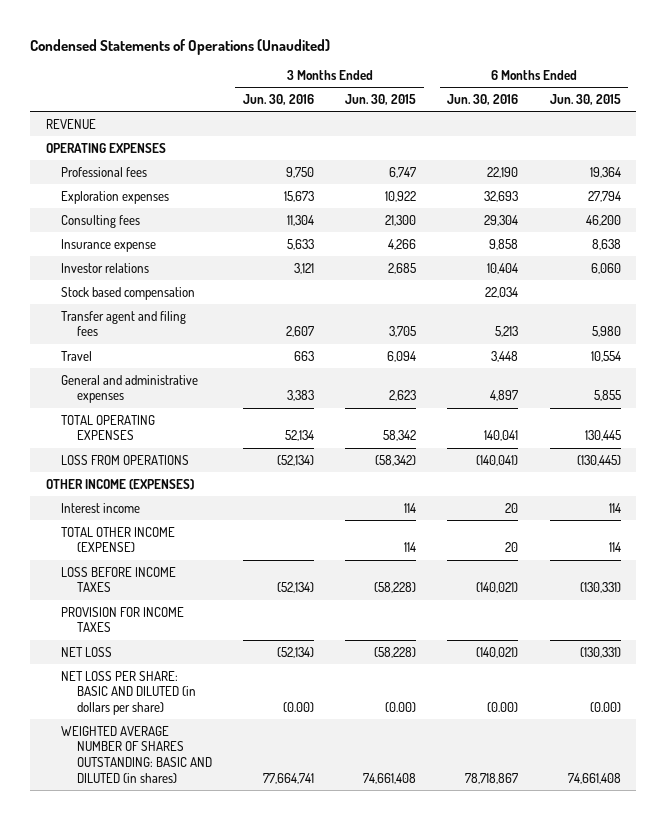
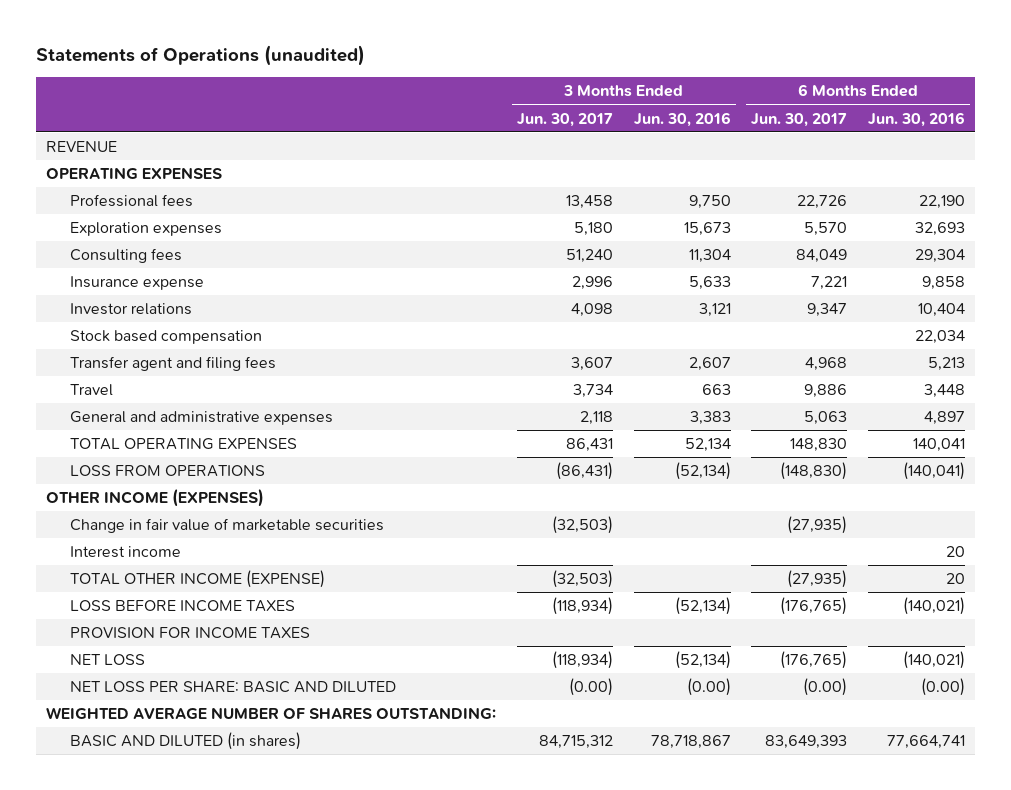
- Condensed Statements of Operations (Unaudited)
+ Statements of Operations (unaudited)
- | 3 Months Ended Jun. 30, 2016 | 3 Months Ended Jun. 30, 2015 | 6 Months Ended Jun. 30, 2016 | 6 Months Ended Jun. 30, 2015
+ | 3 Months Ended Jun. 30, 2017 | 3 Months Ended Jun. 30, 2016 | 6 Months Ended Jun. 30, 2017 | 6 Months Ended Jun. 30, 2016
+ Change in fair value of marketable securities | (32,503) | | (27,935) |
- NET LOSS PER SHARE: BASIC AND DILUTED (in dollars per share) | (0.00) | (0.00) | (0.00) | (0.00)
- WEIGHTED AVERAGE NUMBER OF SHARES OUTSTANDING: BASIC AND DILUTED (in shares) | 77,664,741 | 74,661,408 | 78,718,867 | 74,661,408
+ NET LOSS PER SHARE: BASIC AND DILUTED | (0.00) | (0.00) | (0.00) | (0.00)
+ WEIGHTED AVERAGE NUMBER OF SHARES OUTSTANDING:
+ BASIC AND DILUTED (in shares) | 84,715,312 | 78,718,867 | 83,649,393 | 77,664,741

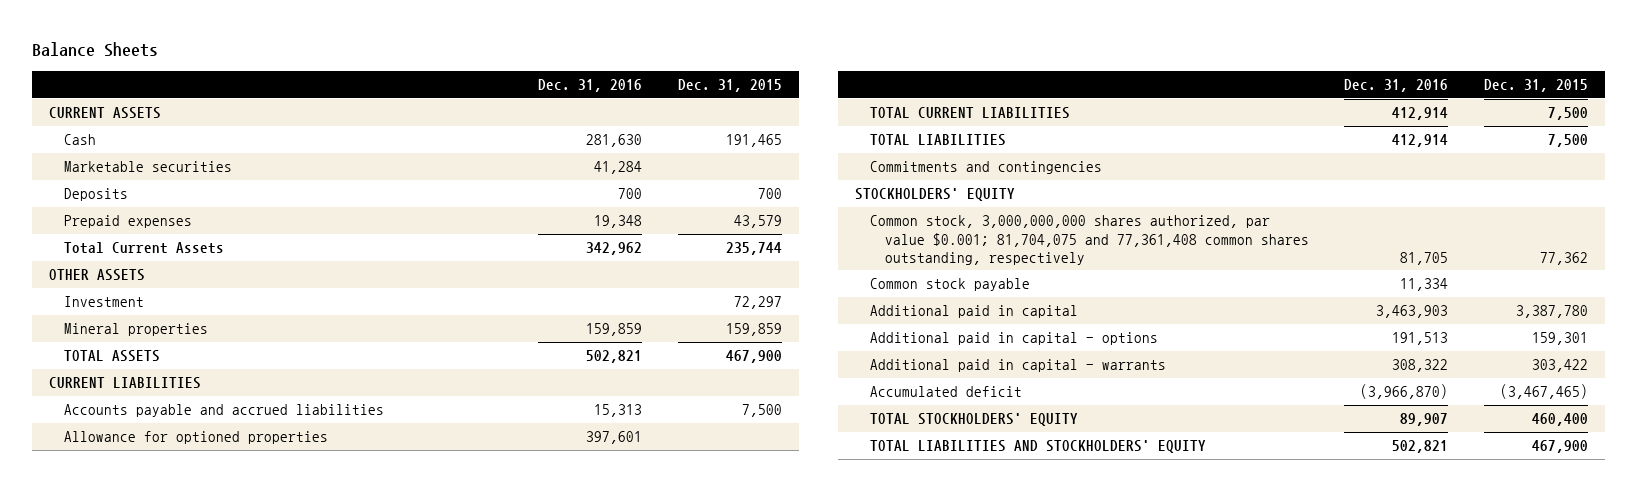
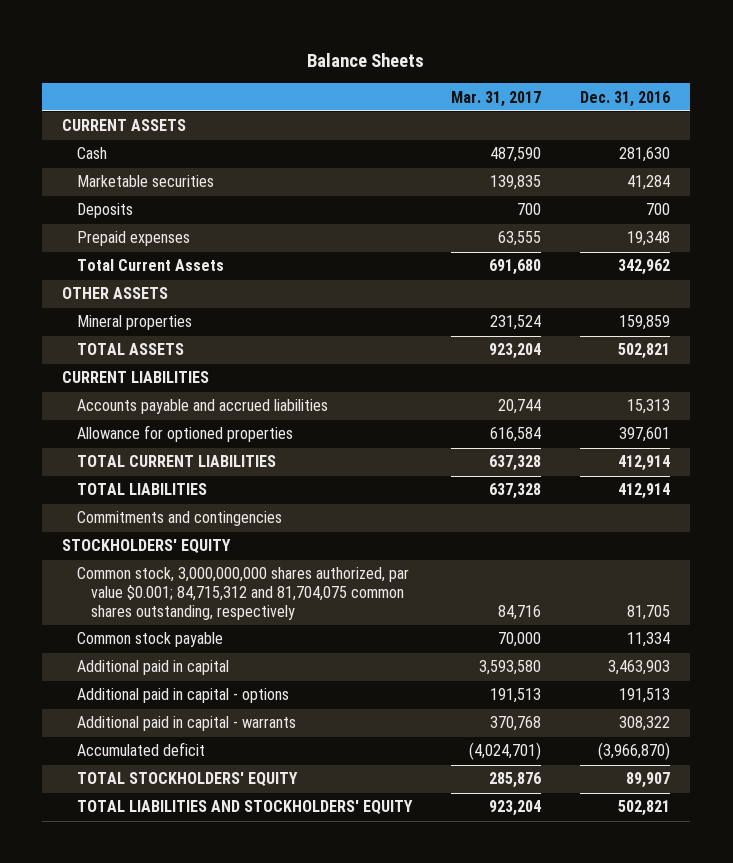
- | Dec. 31, 2016 | Dec. 31, 2015
+ | Mar. 31, 2017 | Dec. 31, 2016
- Investment | | 72,297
- Common stock, 3,000,000,000 shares authorized, par value $0.001; 81,704,075 and 77,361,408 common shares outstanding, respectively | 81,705 | 77,362
+ Common stock, 3,000,000,000 shares authorized, par value $0.001; 84,715,312 and 81,704,075 common shares outstanding, respectively | 84,716 | 81,705

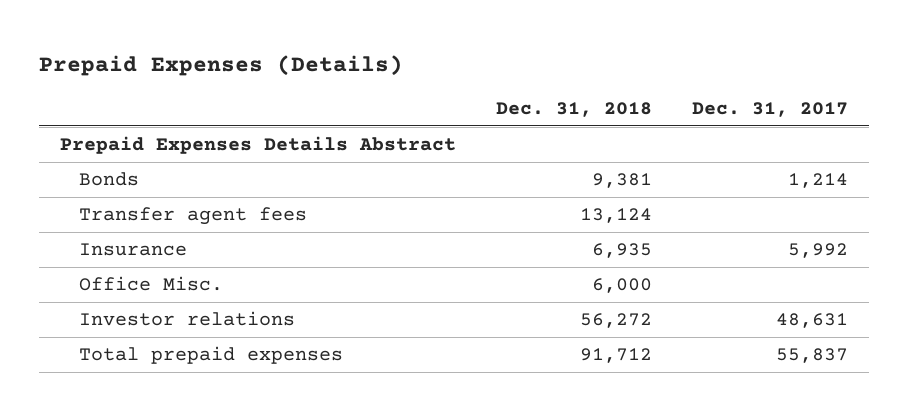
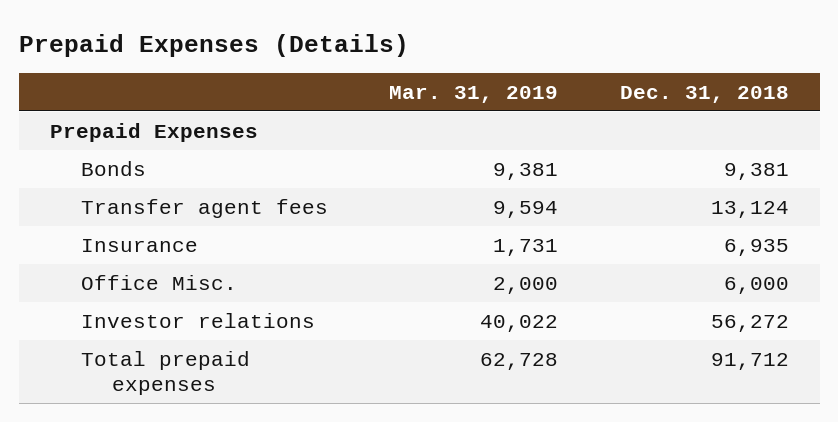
- | Dec. 31, 2018 | Dec. 31, 2017
+ | Mar. 31, 2019 | Dec. 31, 2018
- Prepaid Expenses Details Abstract
+ Prepaid Expenses

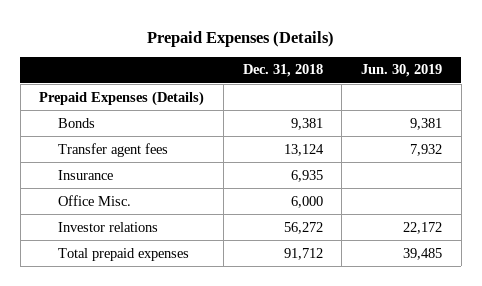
- | Mar. 31, 2019 | Dec. 31, 2018
+ | Dec. 31, 2018 | Jun. 30, 2019
- Prepaid Expenses
+ Prepaid Expenses (Details)

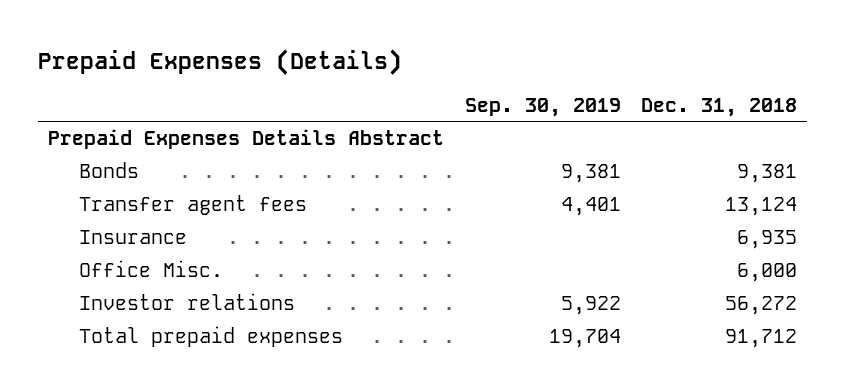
- | Dec. 31, 2018 | Jun. 30, 2019
+ | Sep. 30, 2019 | Dec. 31, 2018
- Prepaid Expenses (Details)
+ Prepaid Expenses Details Abstract

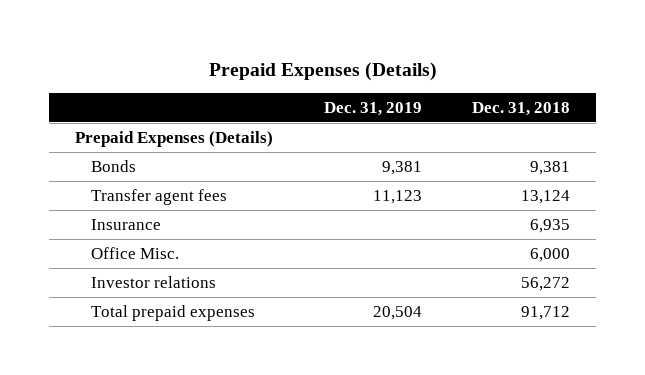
- | Sep. 30, 2019 | Dec. 31, 2018
+ | Dec. 31, 2019 | Dec. 31, 2018
- Prepaid Expenses Details Abstract
+ Prepaid Expenses (Details)

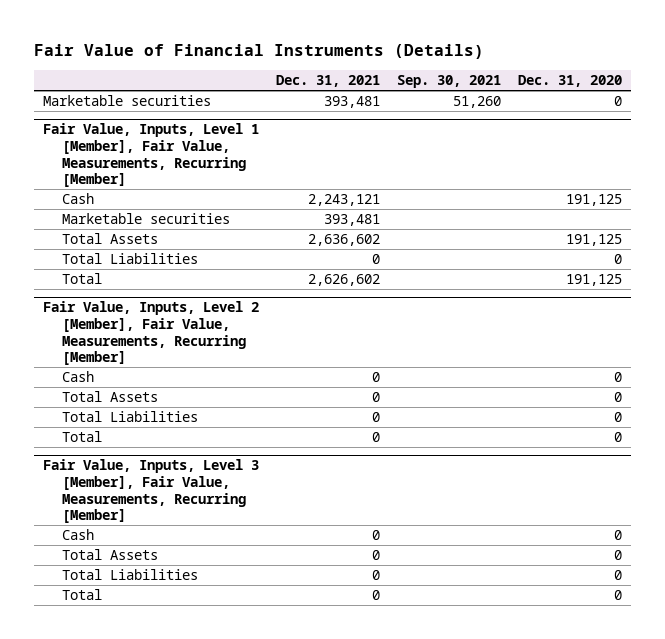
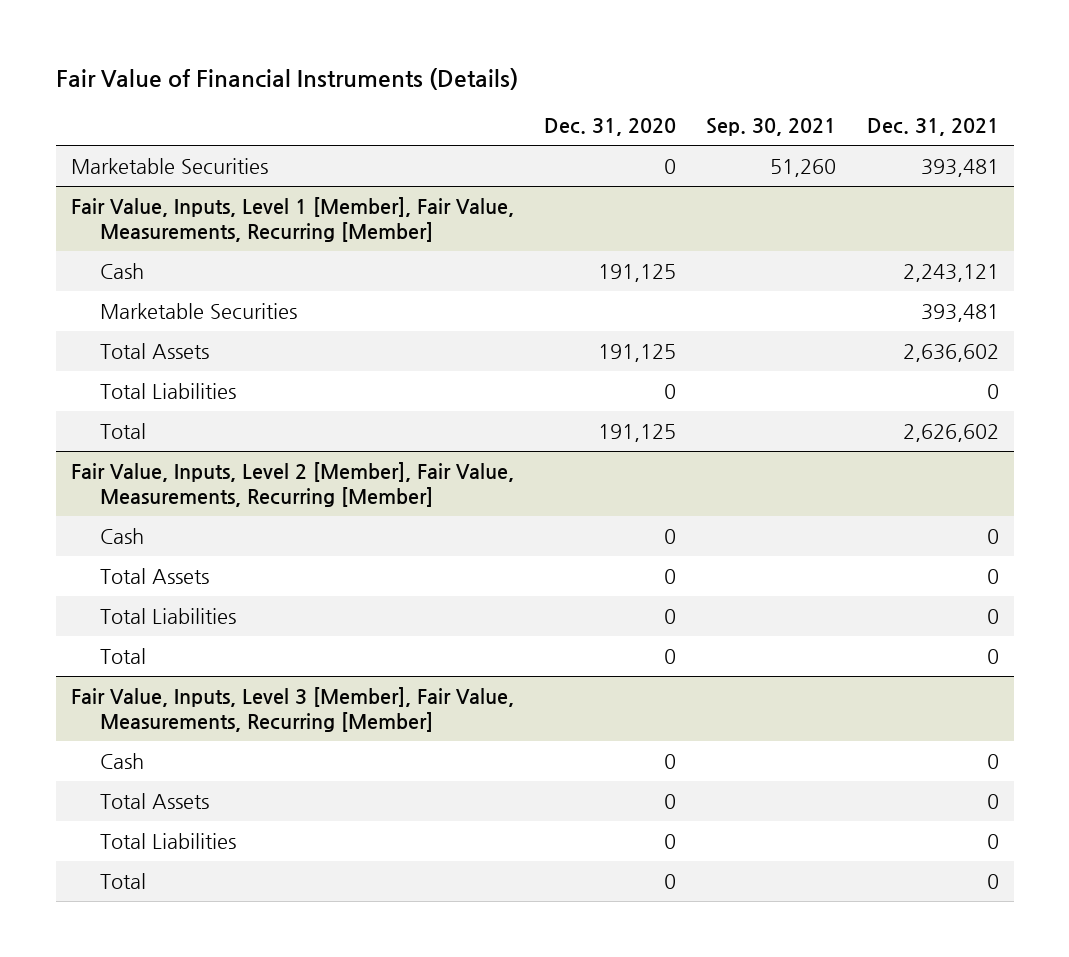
- | Dec. 31, 2021 | Sep. 30, 2021 | Dec. 31, 2020
+ | Dec. 31, 2020 | Sep. 30, 2021 | Dec. 31, 2021
- Marketable securities | 393,481 | 51,260 | 0
+ Marketable Securities | 0 | 51,260 | 393,481
@ Fair Value, Inputs, Level 1 [Member], Fair Value, Measurements, Recurring [Member]
- Marketable securities | 393,481 | |
+ Marketable Securities | | | 393,481

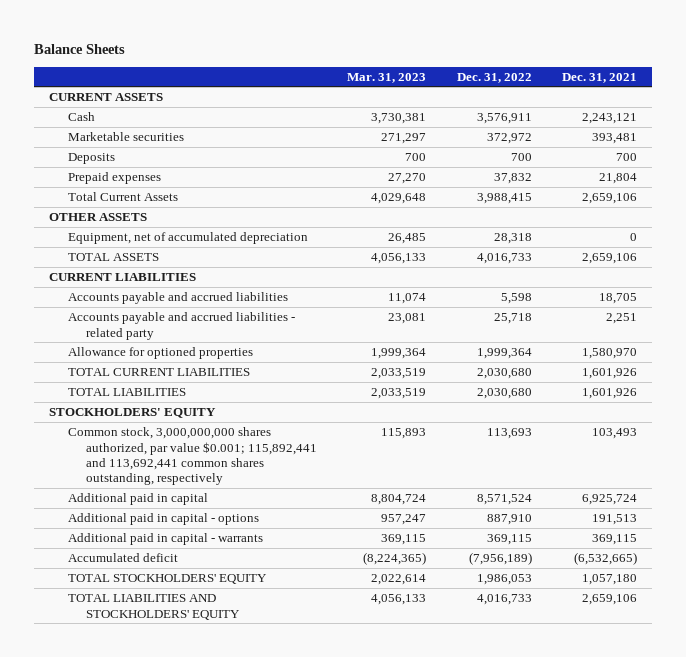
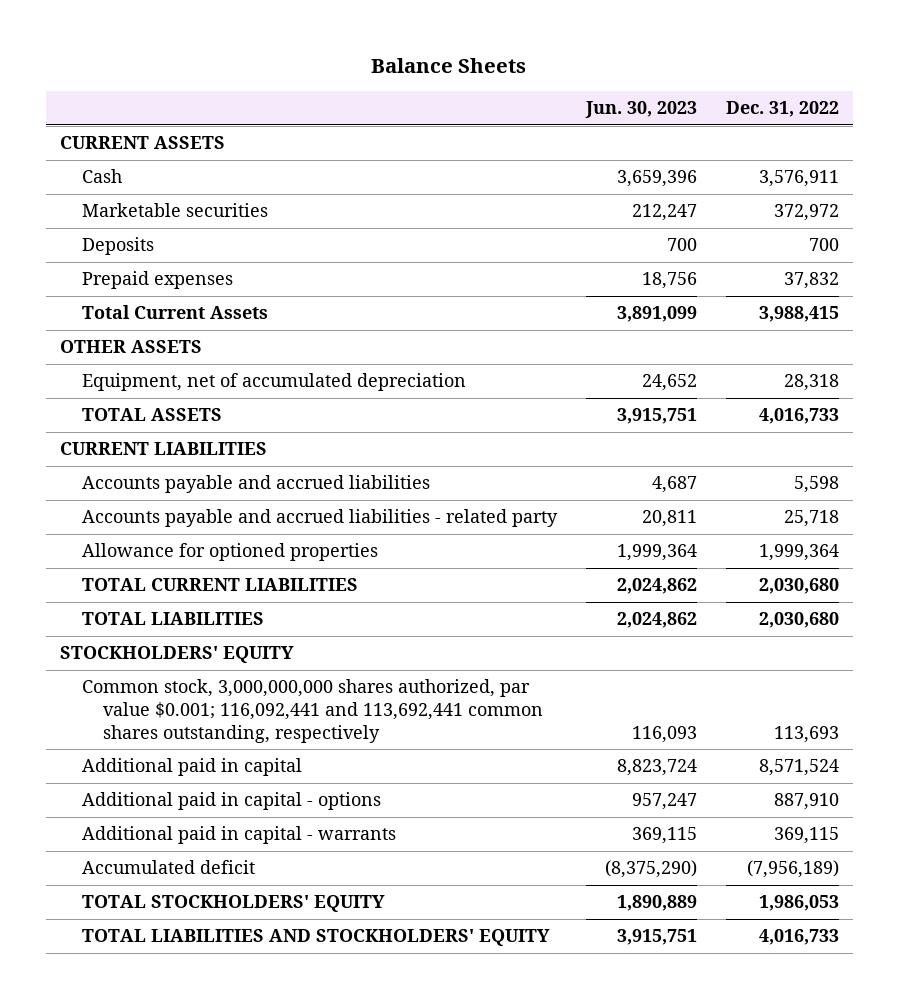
- | Mar. 31, 2023 | Dec. 31, 2022 | Dec. 31, 2021
+ | Jun. 30, 2023 | Dec. 31, 2022
- Common stock, 3,000,000,000 shares authorized, par value $0.001; 115,892,441 and 113,692,441 common shares outstanding, respectively | 115,893 | 113,693 | 103,493
+ Common stock, 3,000,000,000 shares authorized, par value $0.001; 116,092,441 and 113,692,441 common shares outstanding, respectively | 116,093 | 113,693

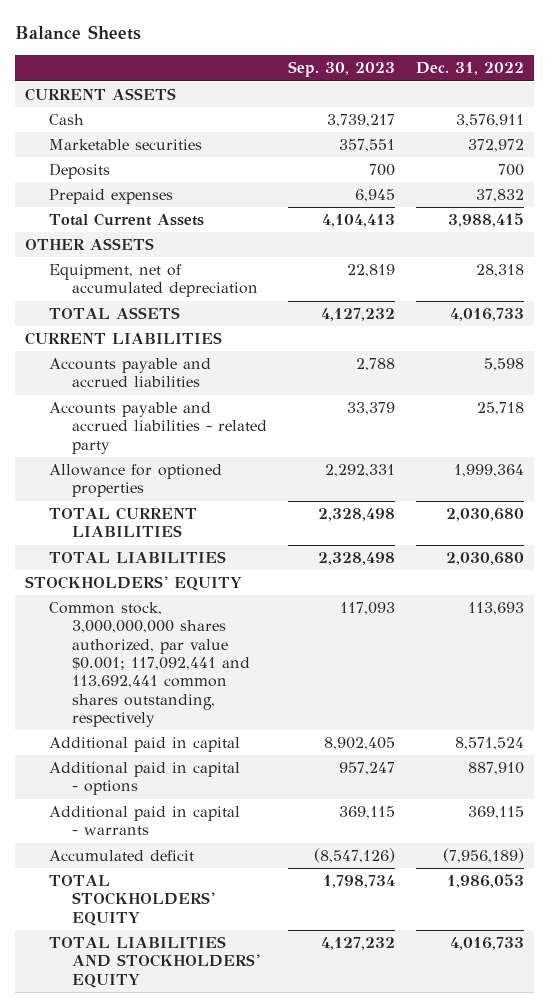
- | Jun. 30, 2023 | Dec. 31, 2022
+ | Sep. 30, 2023 | Dec. 31, 2022
- Common stock, 3,000,000,000 shares authorized, par value $0.001; 116,092,441 and 113,692,441 common shares outstanding, respectively | 116,093 | 113,693
+ Common stock, 3,000,000,000 shares authorized, par value $0.001; 117,092,441 and 113,692,441 common shares outstanding, respectively | 117,093 | 113,693

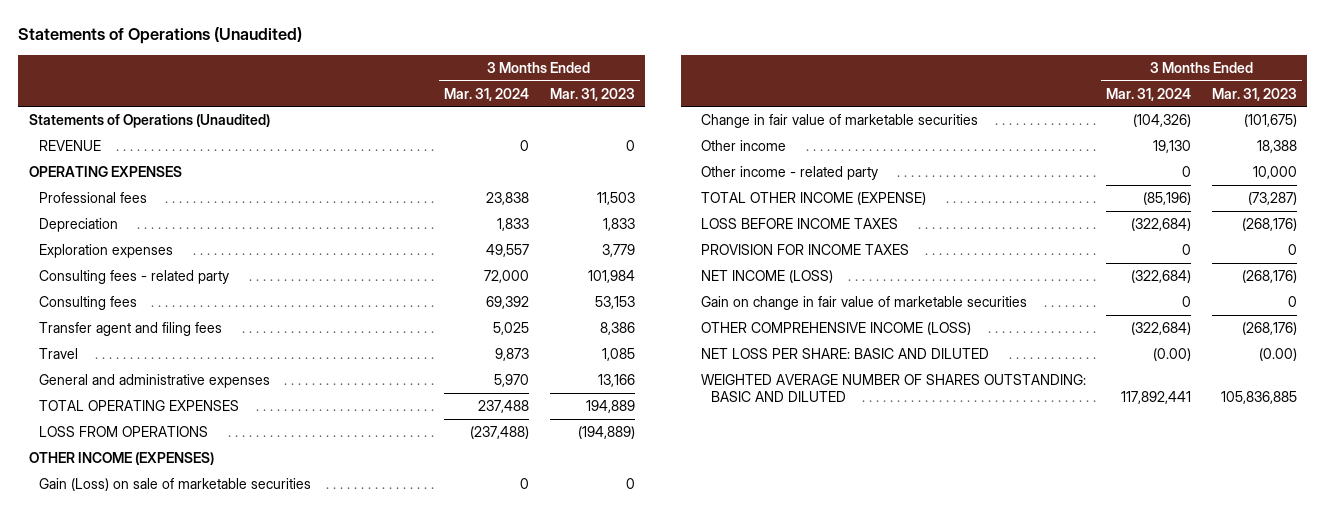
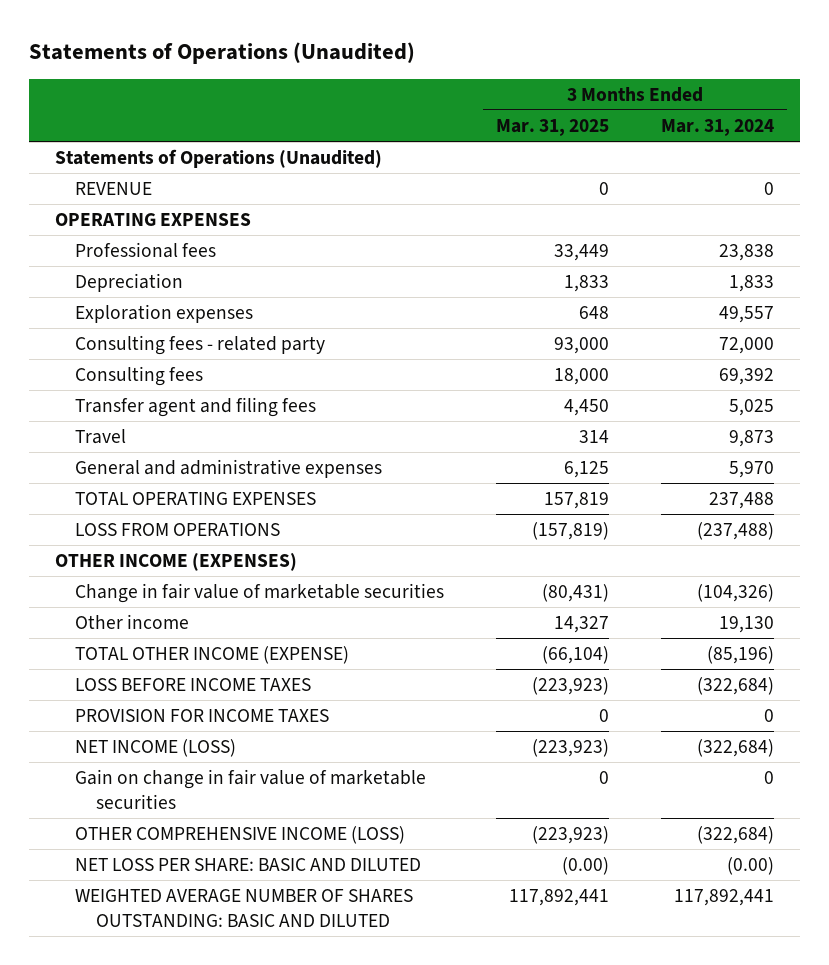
- | 3 Months Ended Mar. 31, 2024 | 3 Months Ended Mar. 31, 2023
+ | 3 Months Ended Mar. 31, 2025 | 3 Months Ended Mar. 31, 2024
- Gain (Loss) on sale of marketable securities | 0 | 0
- Other income - related party | 0 | 10,000

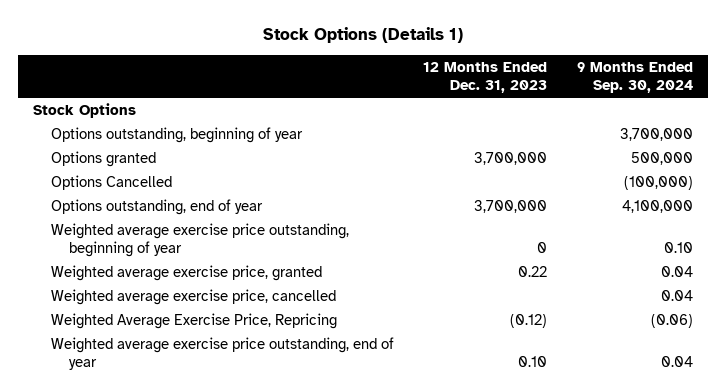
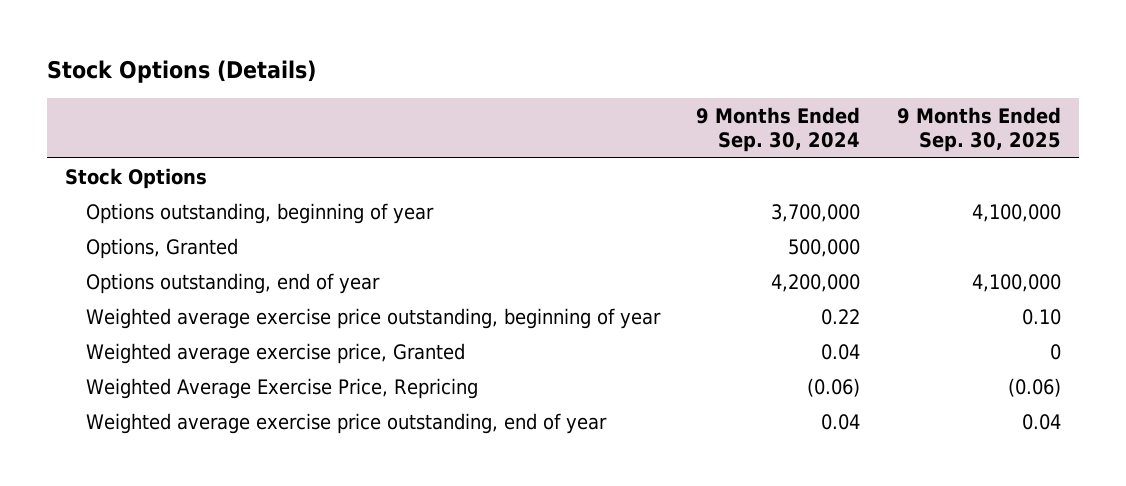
- Stock Options (Details 1)
+ Stock Options (Details)
- | 12 Months Ended Dec. 31, 2023 | 9 Months Ended Sep. 30, 2024
+ | 9 Months Ended Sep. 30, 2024 | 9 Months Ended Sep. 30, 2025
- Options granted | 3,700,000 | 500,000
- Options Cancelled | | (100,000)
- Options outstanding, end of year | 3,700,000 | 4,100,000
- Weighted average exercise price outstanding, beginning of year | 0 | 0.10
- Weighted average exercise price, granted | 0.22 | 0.04
- Weighted average exercise price, cancelled | | 0.04
+ Options, Granted | 500,000 |
+ Options outstanding, end of year | 4,200,000 | 4,100,000
+ Weighted average exercise price outstanding, beginning of year | 0.22 | 0.10
+ Weighted average exercise price, Granted | 0.04 | 0

